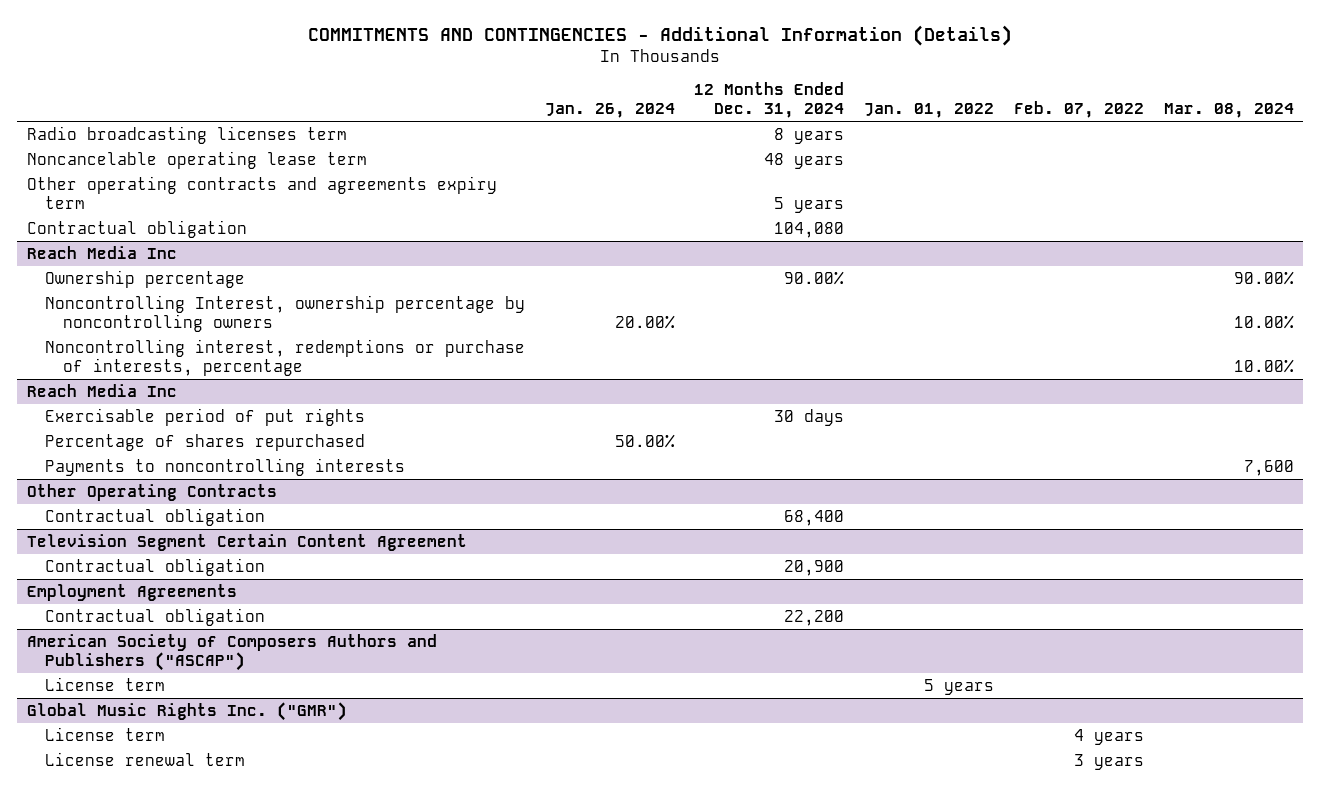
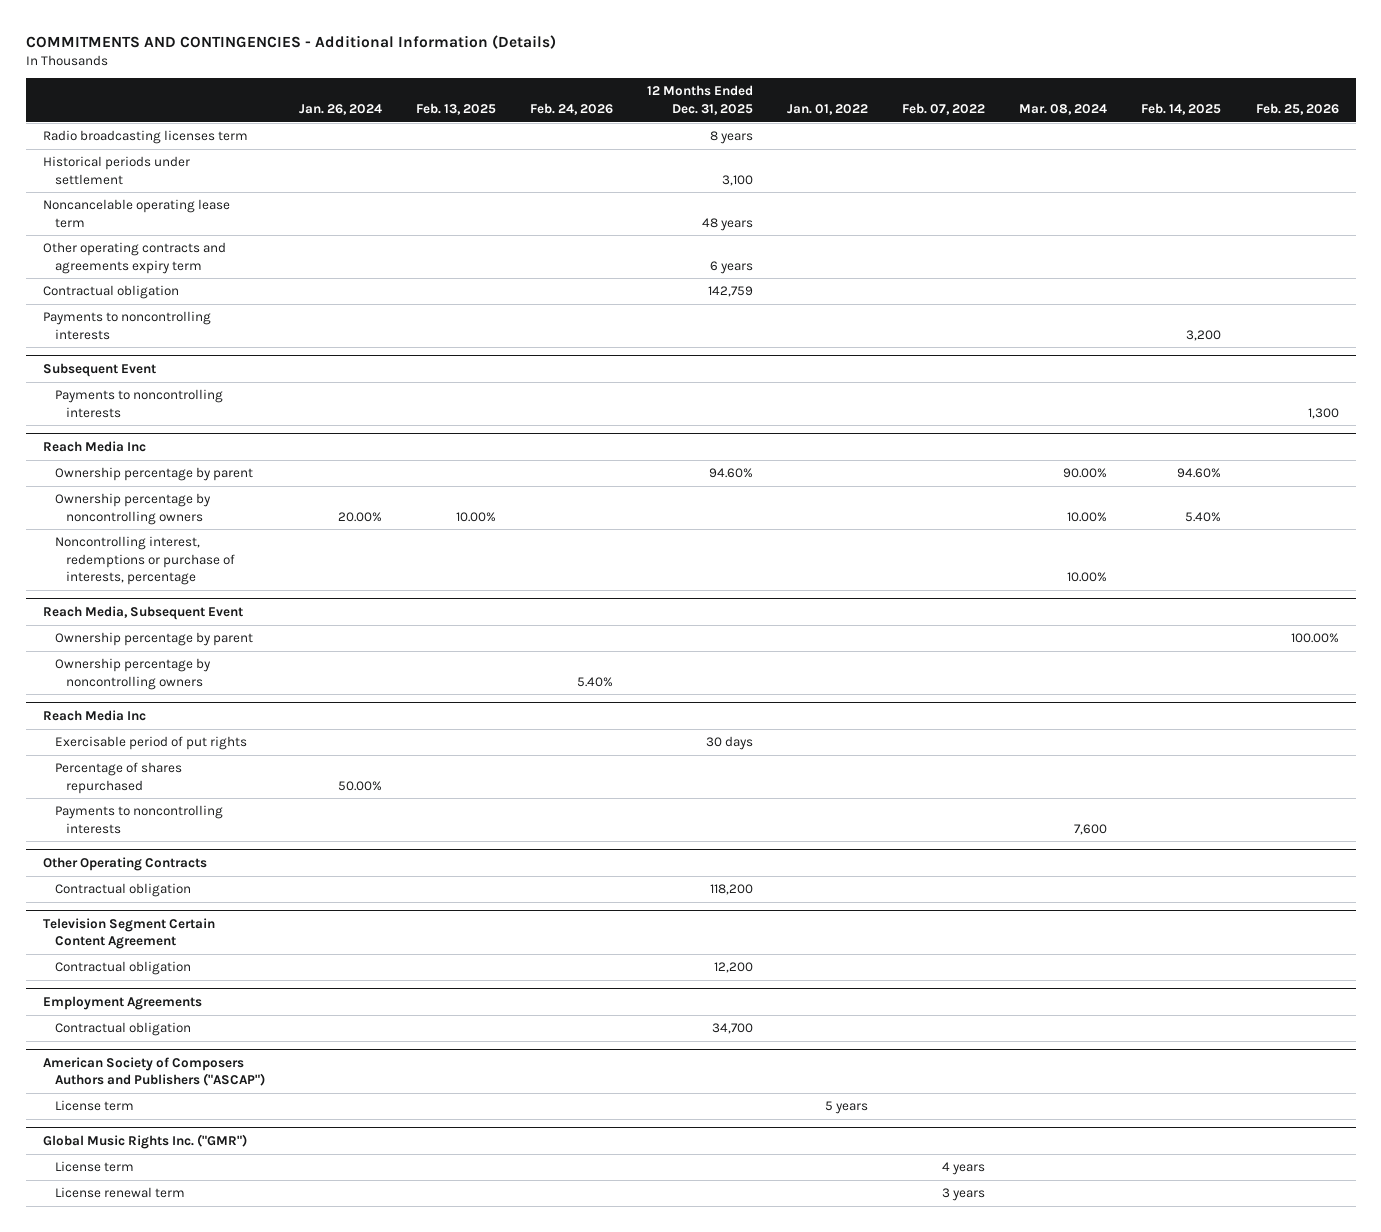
- | Jan. 26, 2024 | 12 Months Ended Dec. 31, 2024 | Jan. 01, 2022 | Feb. 07, 2022 | Mar. 08, 2024
+ | Jan. 26, 2024 | Feb. 13, 2025 | Feb. 24, 2026 | 12 Months Ended Dec. 31, 2025 | Jan. 01, 2022 | Feb. 07, 2022 | Mar. 08, 2024 | Feb. 14, 2025 | Feb. 25, 2026
+ Historical periods under settlement | | | | 3,100 | | | | |
+ Payments to noncontrolling interests | | | | | | | | 3,200 |
+ Subsequent Event
+ Payments to noncontrolling interests | | | | | | | | | 1,300
@ Reach Media Inc
- Ownership percentage | | 90.00% | | | 90.00%
- Noncontrolling Interest, ownership percentage by noncontrolling owners | 20.00% | | | | 10.00%
+ Ownership percentage by parent | | | | 94.60% | | | 90.00% | 94.60% |
+ Ownership percentage by noncontrolling owners | 20.00% | 10.00% | | | | | 10.00% | 5.40% |
+ Reach Media, Subsequent Event
+ Ownership percentage by parent | | | | | | | | | 100.00%
+ Ownership percentage by noncontrolling owners | | | 5.40% | | | | | |

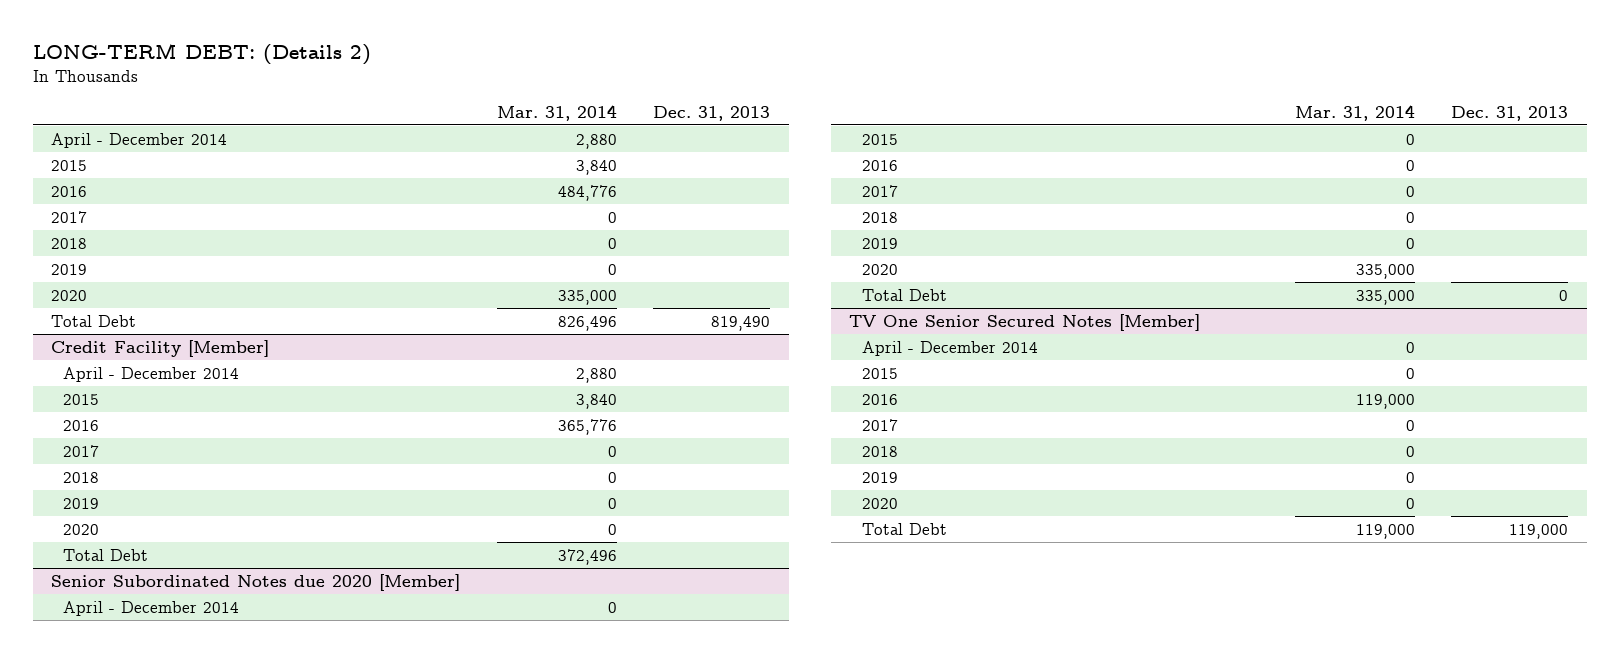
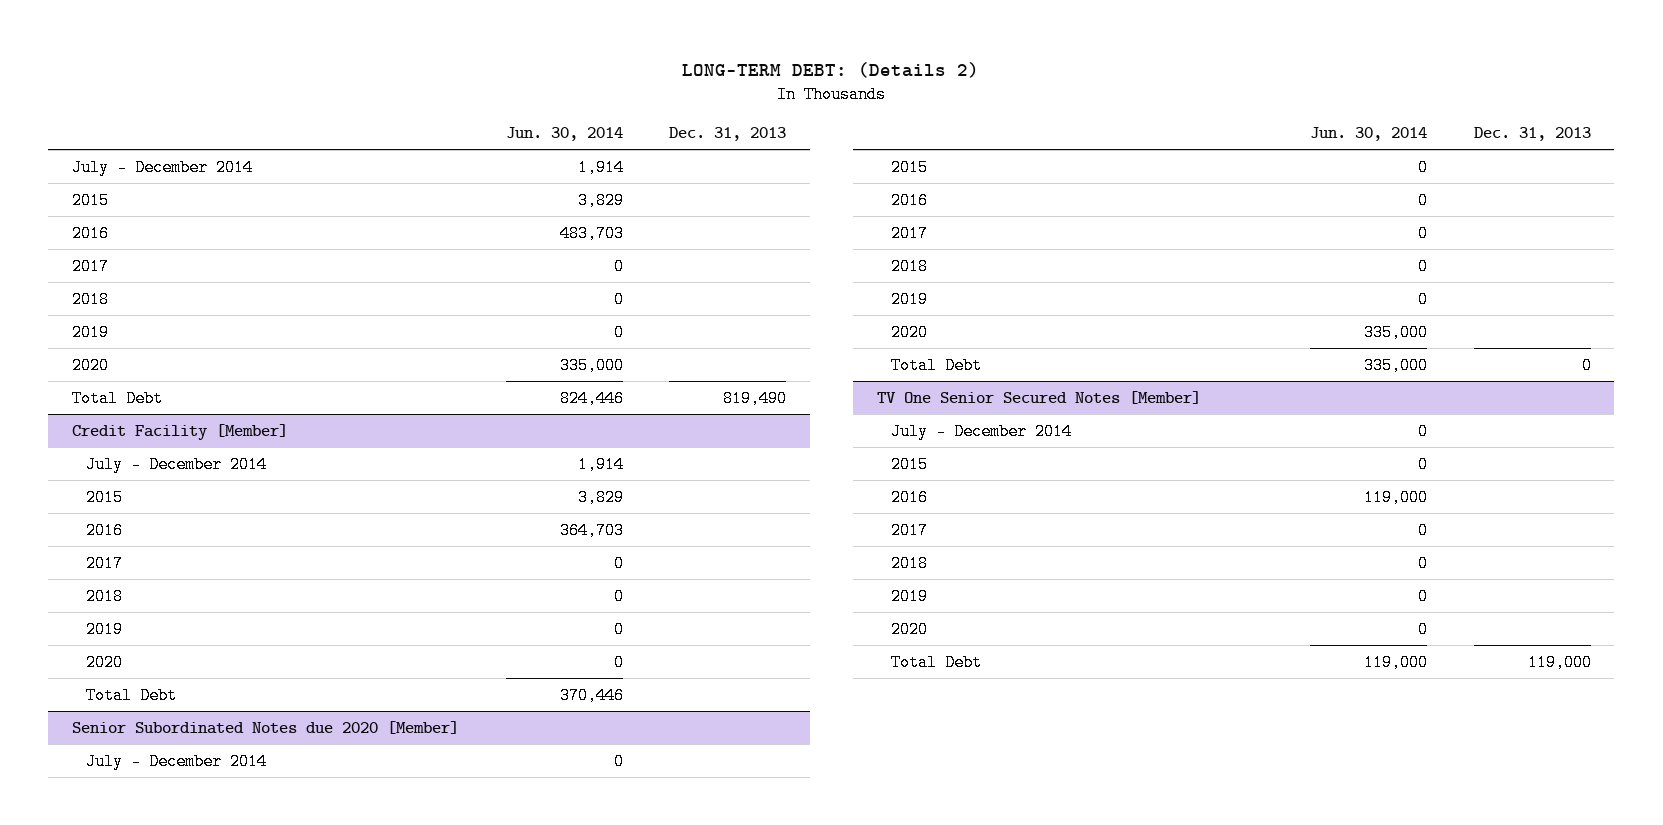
- | Mar. 31, 2014 | Dec. 31, 2013
+ | Jun. 30, 2014 | Dec. 31, 2013
- April - December 2014 | 2,880 |
+ July - December 2014 | 1,914 |
@ Credit Facility [Member]
- April - December 2014 | 2,880 |
+ July - December 2014 | 1,914 |
@ Senior Subordinated Notes due 2020 [Member]
- April - December 2014 | 0 |
+ July - December 2014 | 0 |
@ TV One Senior Secured Notes [Member]
- April - December 2014 | 0 |
+ July - December 2014 | 0 |

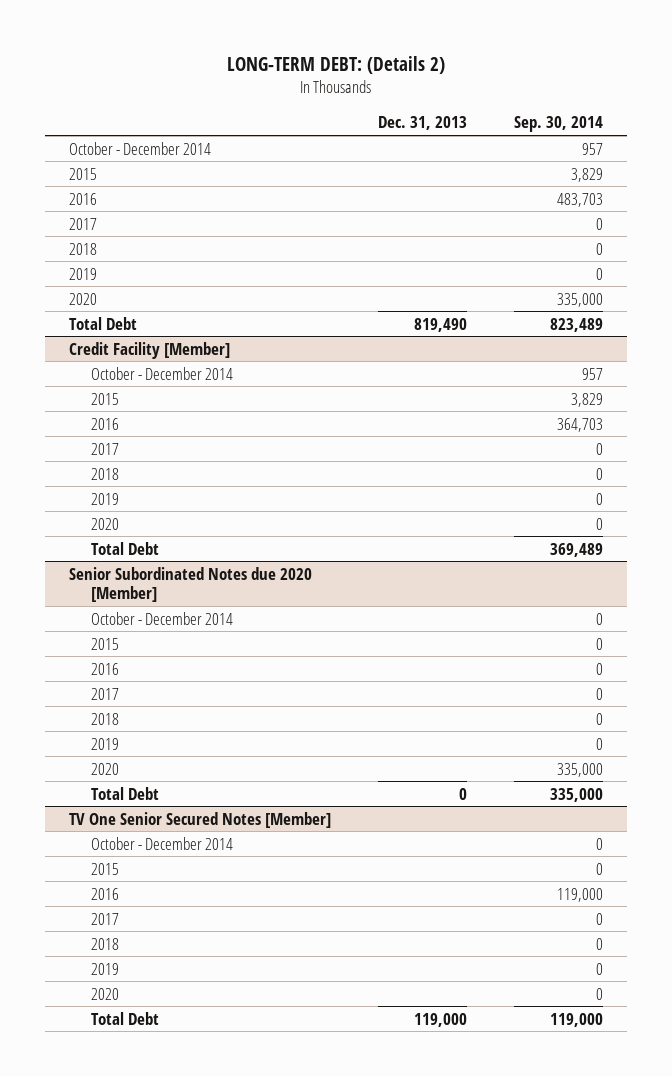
- | Jun. 30, 2014 | Dec. 31, 2013
+ | Dec. 31, 2013 | Sep. 30, 2014
- July - December 2014 | 1,914 |
+ October - December 2014 | | 957
@ Credit Facility [Member]
- July - December 2014 | 1,914 |
+ October - December 2014 | | 957
@ Senior Subordinated Notes due 2020 [Member]
- July - December 2014 | 0 |
+ October - December 2014 | | 0
@ TV One Senior Secured Notes [Member]
- July - December 2014 | 0 |
+ October - December 2014 | | 0

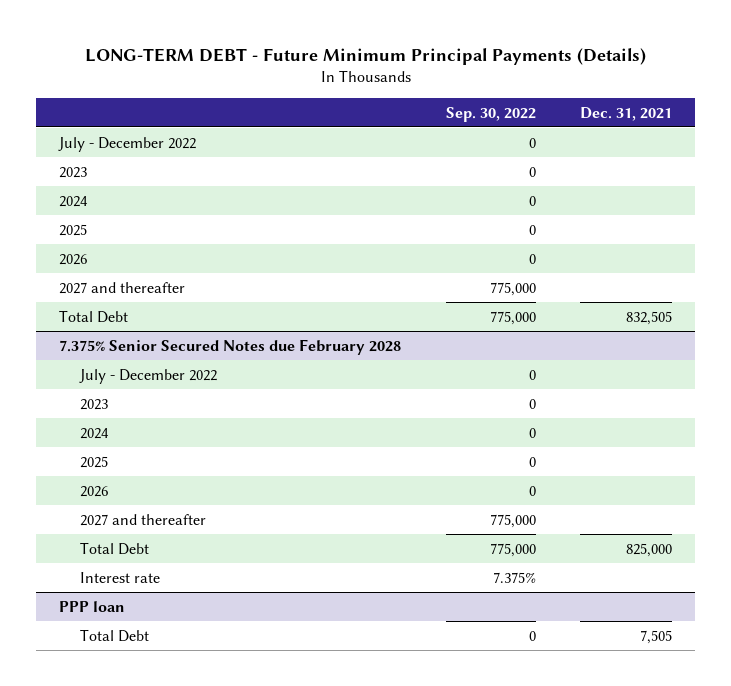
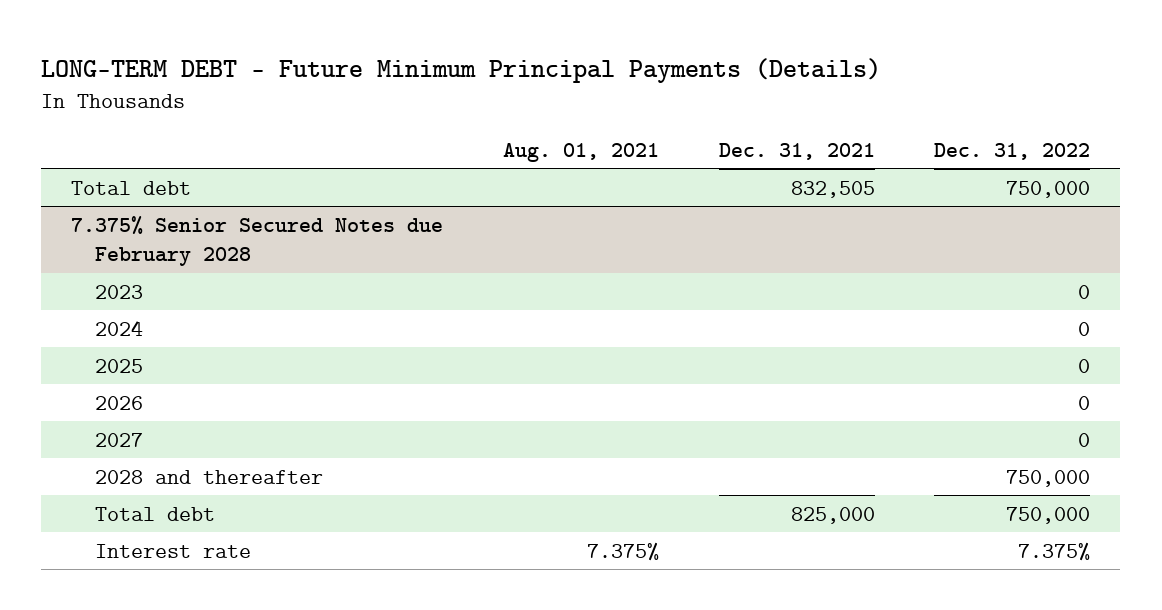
- | Sep. 30, 2022 | Dec. 31, 2021
+ | Aug. 01, 2021 | Dec. 31, 2021 | Dec. 31, 2022
- July - December 2022 | 0 |
- 2023 | 0 |
- 2024 | 0 |
- 2025 | 0 |
- 2026 | 0 |
- 2027 and thereafter | 775,000 |
- Total Debt | 775,000 | 832,505
+ Total debt | | 832,505 | 750,000
@ 7.375% Senior Secured Notes due February 2028
- July - December 2022 | 0 |
- 2027 and thereafter | 775,000 |
- Total Debt | 775,000 | 825,000
+ 2027 | | | 0
+ 2028 and thereafter | | | 750,000
+ Total debt | | 825,000 | 750,000
- PPP loan
- Total Debt | 0 | 7,505

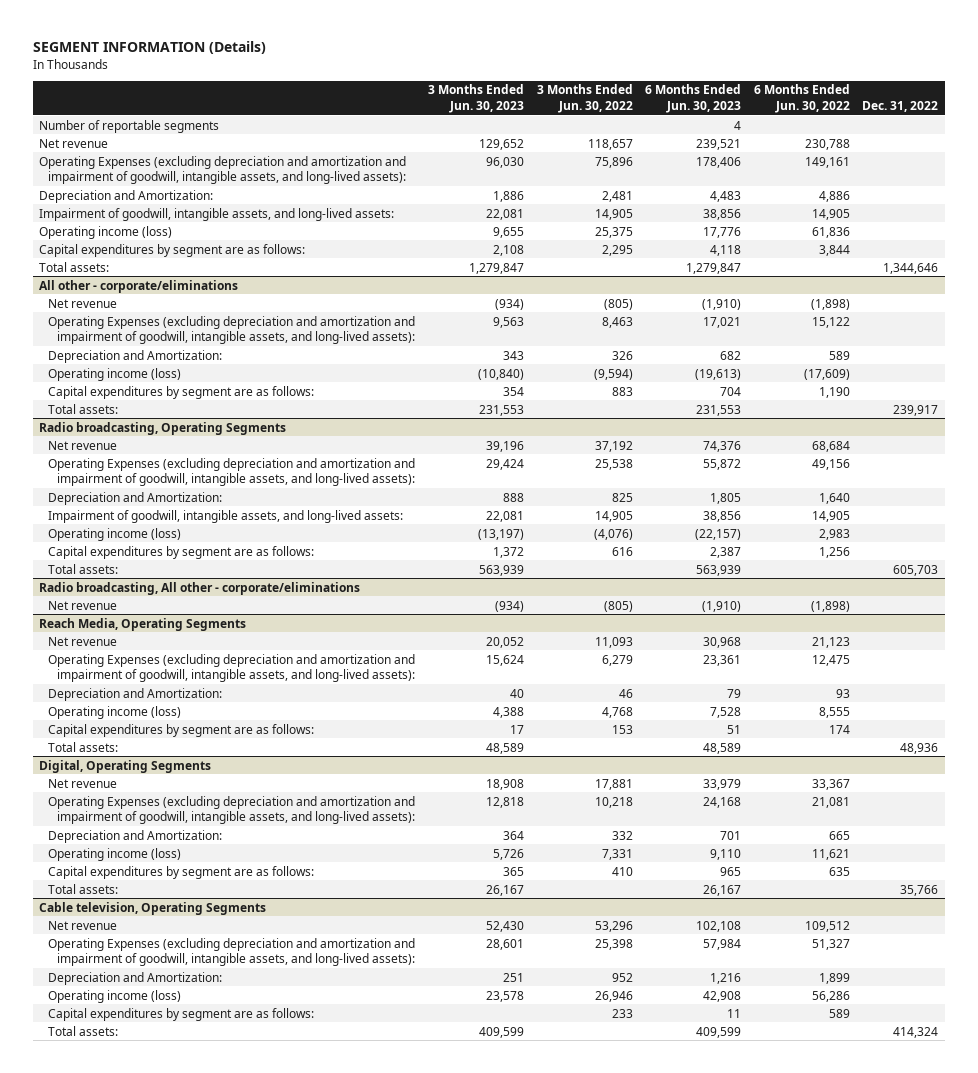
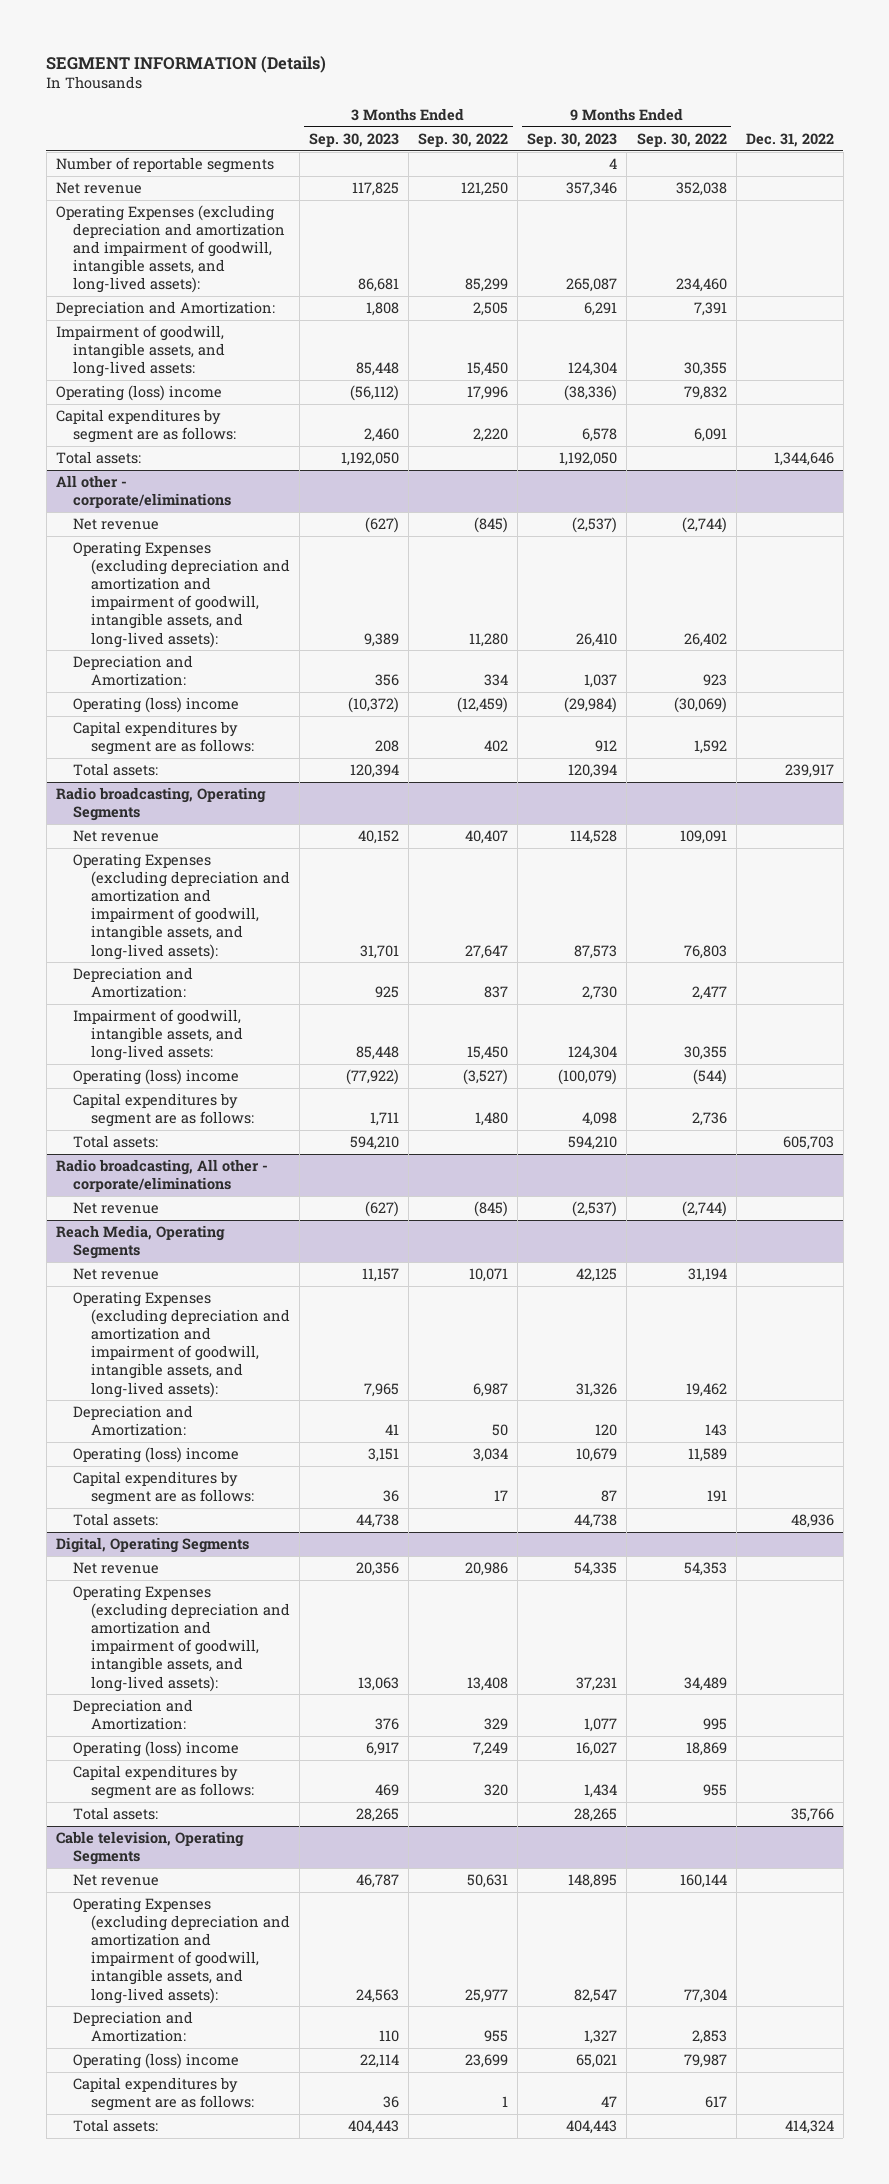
- | 3 Months Ended Jun. 30, 2023 | 3 Months Ended Jun. 30, 2022 | 6 Months Ended Jun. 30, 2023 | 6 Months Ended Jun. 30, 2022 | Dec. 31, 2022
+ | 3 Months Ended Sep. 30, 2023 | 3 Months Ended Sep. 30, 2022 | 9 Months Ended Sep. 30, 2023 | 9 Months Ended Sep. 30, 2022 | Dec. 31, 2022
- Operating income (loss) | 9,655 | 25,375 | 17,776 | 61,836 |
+ Operating (loss) income | (56,112) | 17,996 | (38,336) | 79,832 |
@ All other - corporate/eliminations
- Operating income (loss) | (10,840) | (9,594) | (19,613) | (17,609) |
+ Operating (loss) income | (10,372) | (12,459) | (29,984) | (30,069) |
@ Radio broadcasting, Operating Segments
- Operating income (loss) | (13,197) | (4,076) | (22,157) | 2,983 |
+ Operating (loss) income | (77,922) | (3,527) | (100,079) | (544) |
@ Reach Media, Operating Segments
- Operating income (loss) | 4,388 | 4,768 | 7,528 | 8,555 |
+ Operating (loss) income | 3,151 | 3,034 | 10,679 | 11,589 |
@ Digital, Operating Segments
- Operating income (loss) | 5,726 | 7,331 | 9,110 | 11,621 |
+ Operating (loss) income | 6,917 | 7,249 | 16,027 | 18,869 |
@ Cable television, Operating Segments
- Operating income (loss) | 23,578 | 26,946 | 42,908 | 56,286 |
+ Operating (loss) income | 22,114 | 23,699 | 65,021 | 79,987 |

